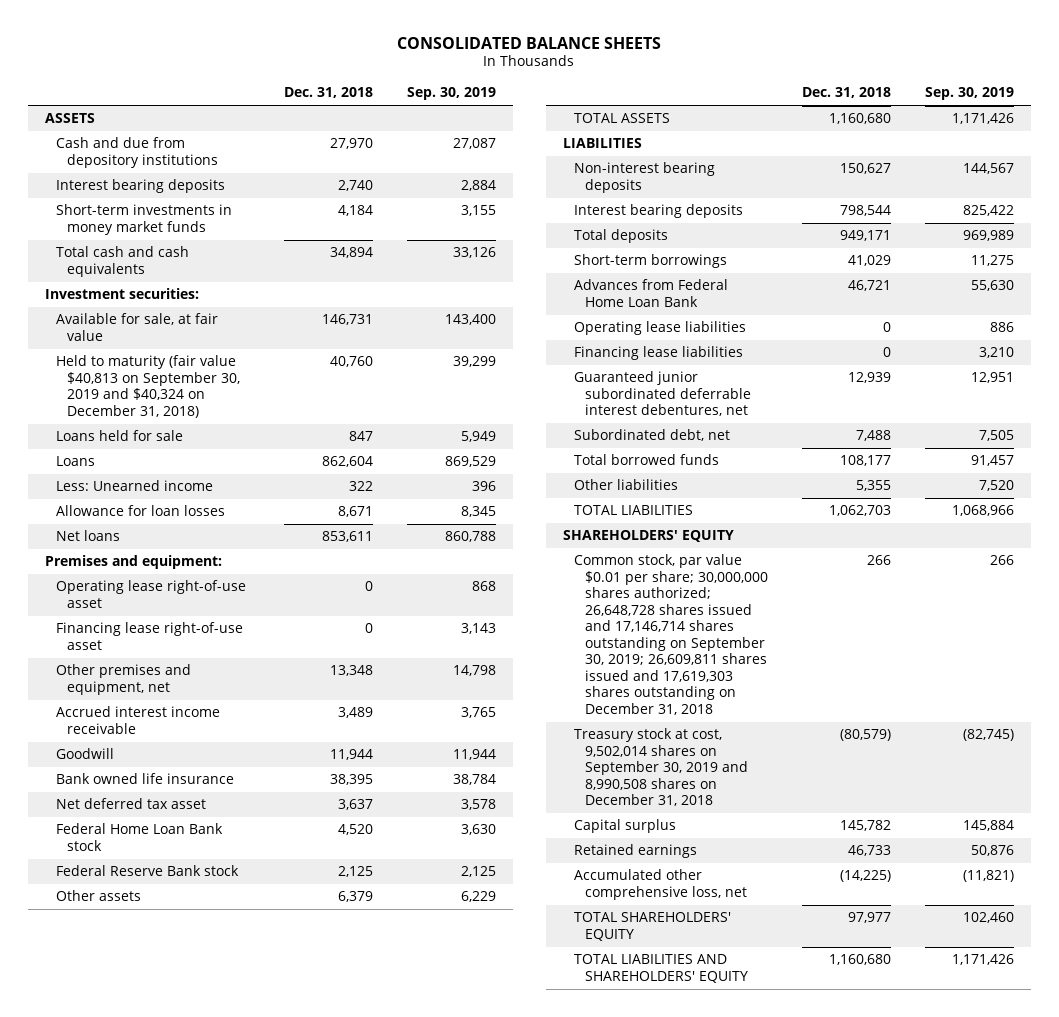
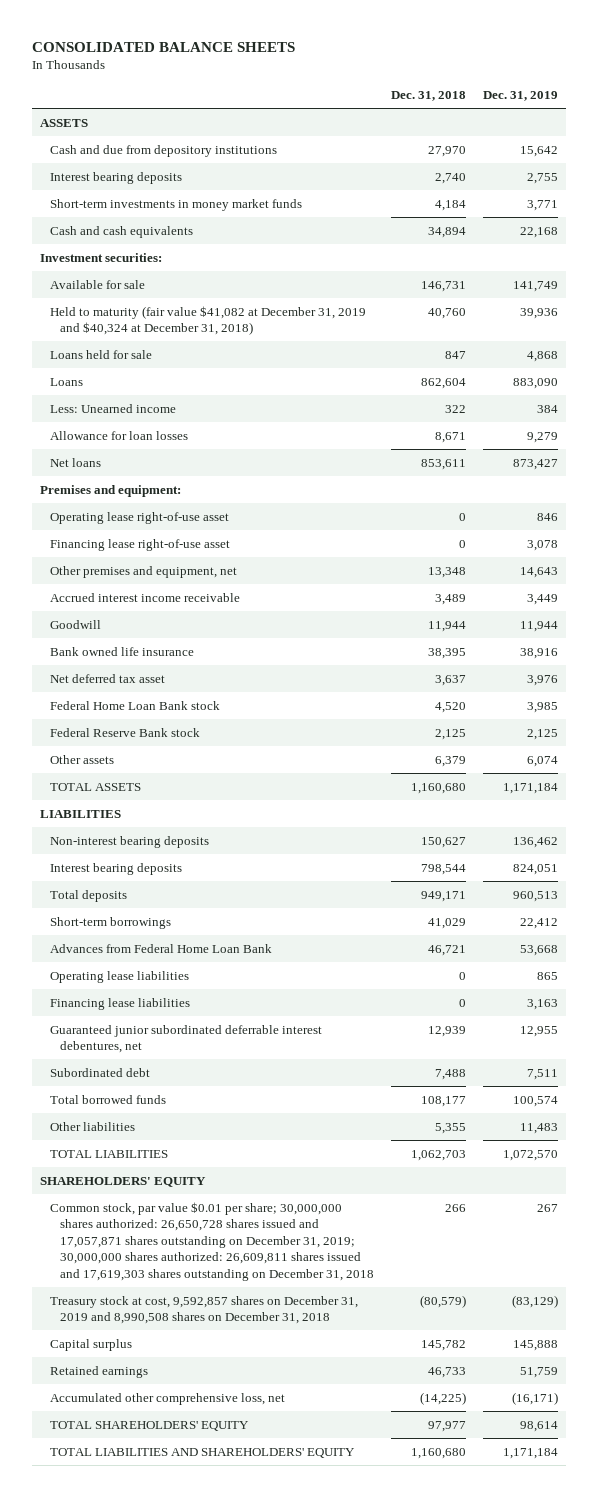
- | Dec. 31, 2018 | Sep. 30, 2019
+ | Dec. 31, 2018 | Dec. 31, 2019
- Total cash and cash equivalents | 34,894 | 33,126
+ Cash and cash equivalents | 34,894 | 22,168
- Available for sale, at fair value | 146,731 | 143,400
- Held to maturity (fair value $40,813 on September 30, 2019 and $40,324 on December 31, 2018) | 40,760 | 39,299
+ Available for sale | 146,731 | 141,749
+ Held to maturity (fair value $41,082 at December 31, 2019 and $40,324 at December 31, 2018) | 40,760 | 39,936
- Subordinated debt, net | 7,488 | 7,505
+ Subordinated debt | 7,488 | 7,511
- Common stock, par value $0.01 per share; 30,000,000 shares authorized; 26,648,728 shares issued and 17,146,714 shares outstanding on September 30, 2019; 26,609,811 shares issued and 17,619,303 shares outstanding on December 31, 2018 | 266 | 266
- Treasury stock at cost, 9,502,014 shares on September 30, 2019 and 8,990,508 shares on December 31, 2018 | (80,579) | (82,745)
+ Common stock, par value $0.01 per share; 30,000,000 shares authorized: 26,650,728 shares issued and 17,057,871 shares outstanding on December 31, 2019; 30,000,000 shares authorized: 26,609,811 shares issued and 17,619,303 shares outstanding on December 31, 2018 | 266 | 267
+ Treasury stock at cost, 9,592,857 shares on December 31, 2019 and 8,990,508 shares on December 31, 2018 | (80,579) | (83,129)

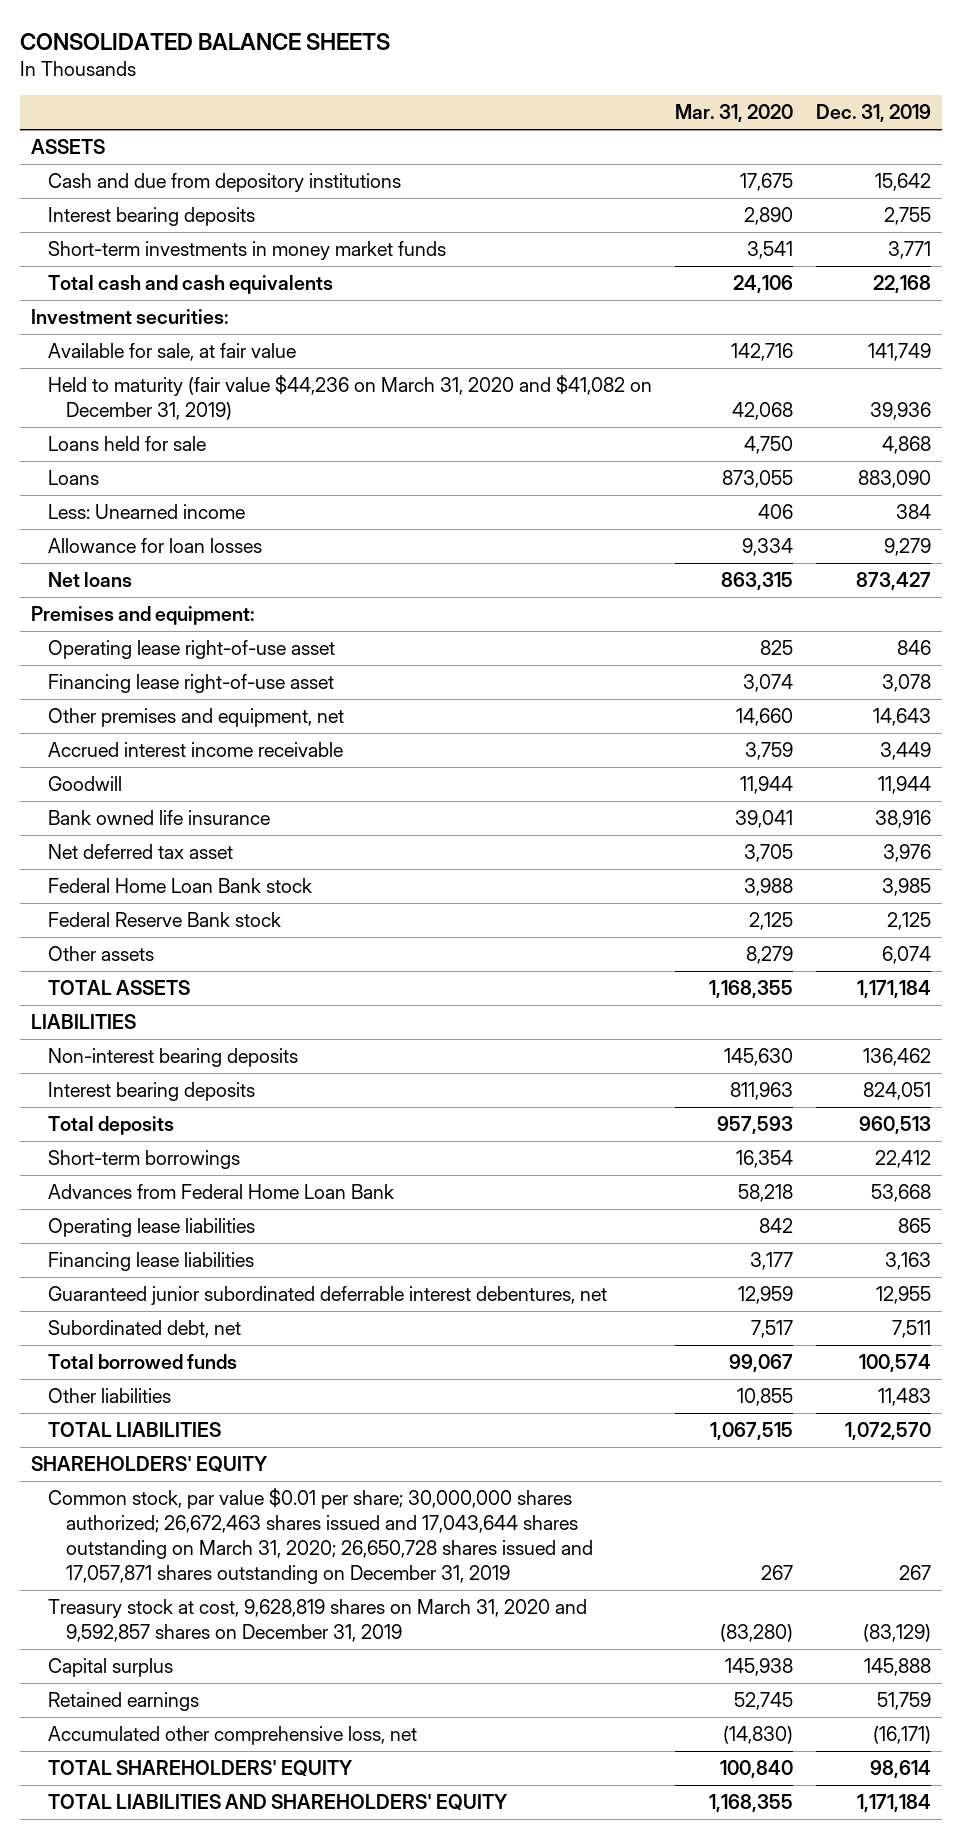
- | Dec. 31, 2018 | Dec. 31, 2019
+ | Mar. 31, 2020 | Dec. 31, 2019
- Cash and cash equivalents | 34,894 | 22,168
+ Total cash and cash equivalents | 24,106 | 22,168
- Available for sale | 146,731 | 141,749
- Held to maturity (fair value $41,082 at December 31, 2019 and $40,324 at December 31, 2018) | 40,760 | 39,936
+ Available for sale, at fair value | 142,716 | 141,749
+ Held to maturity (fair value $44,236 on March 31, 2020 and $41,082 on December 31, 2019) | 42,068 | 39,936
- Subordinated debt | 7,488 | 7,511
+ Subordinated debt, net | 7,517 | 7,511
- Common stock, par value $0.01 per share; 30,000,000 shares authorized: 26,650,728 shares issued and 17,057,871 shares outstanding on December 31, 2019; 30,000,000 shares authorized: 26,609,811 shares issued and 17,619,303 shares outstanding on December 31, 2018 | 266 | 267
- Treasury stock at cost, 9,592,857 shares on December 31, 2019 and 8,990,508 shares on December 31, 2018 | (80,579) | (83,129)
+ Common stock, par value $0.01 per share; 30,000,000 shares authorized; 26,672,463 shares issued and 17,043,644 shares outstanding on March 31, 2020; 26,650,728 shares issued and 17,057,871 shares outstanding on December 31, 2019 | 267 | 267
+ Treasury stock at cost, 9,628,819 shares on March 31, 2020 and 9,592,857 shares on December 31, 2019 | (83,280) | (83,129)

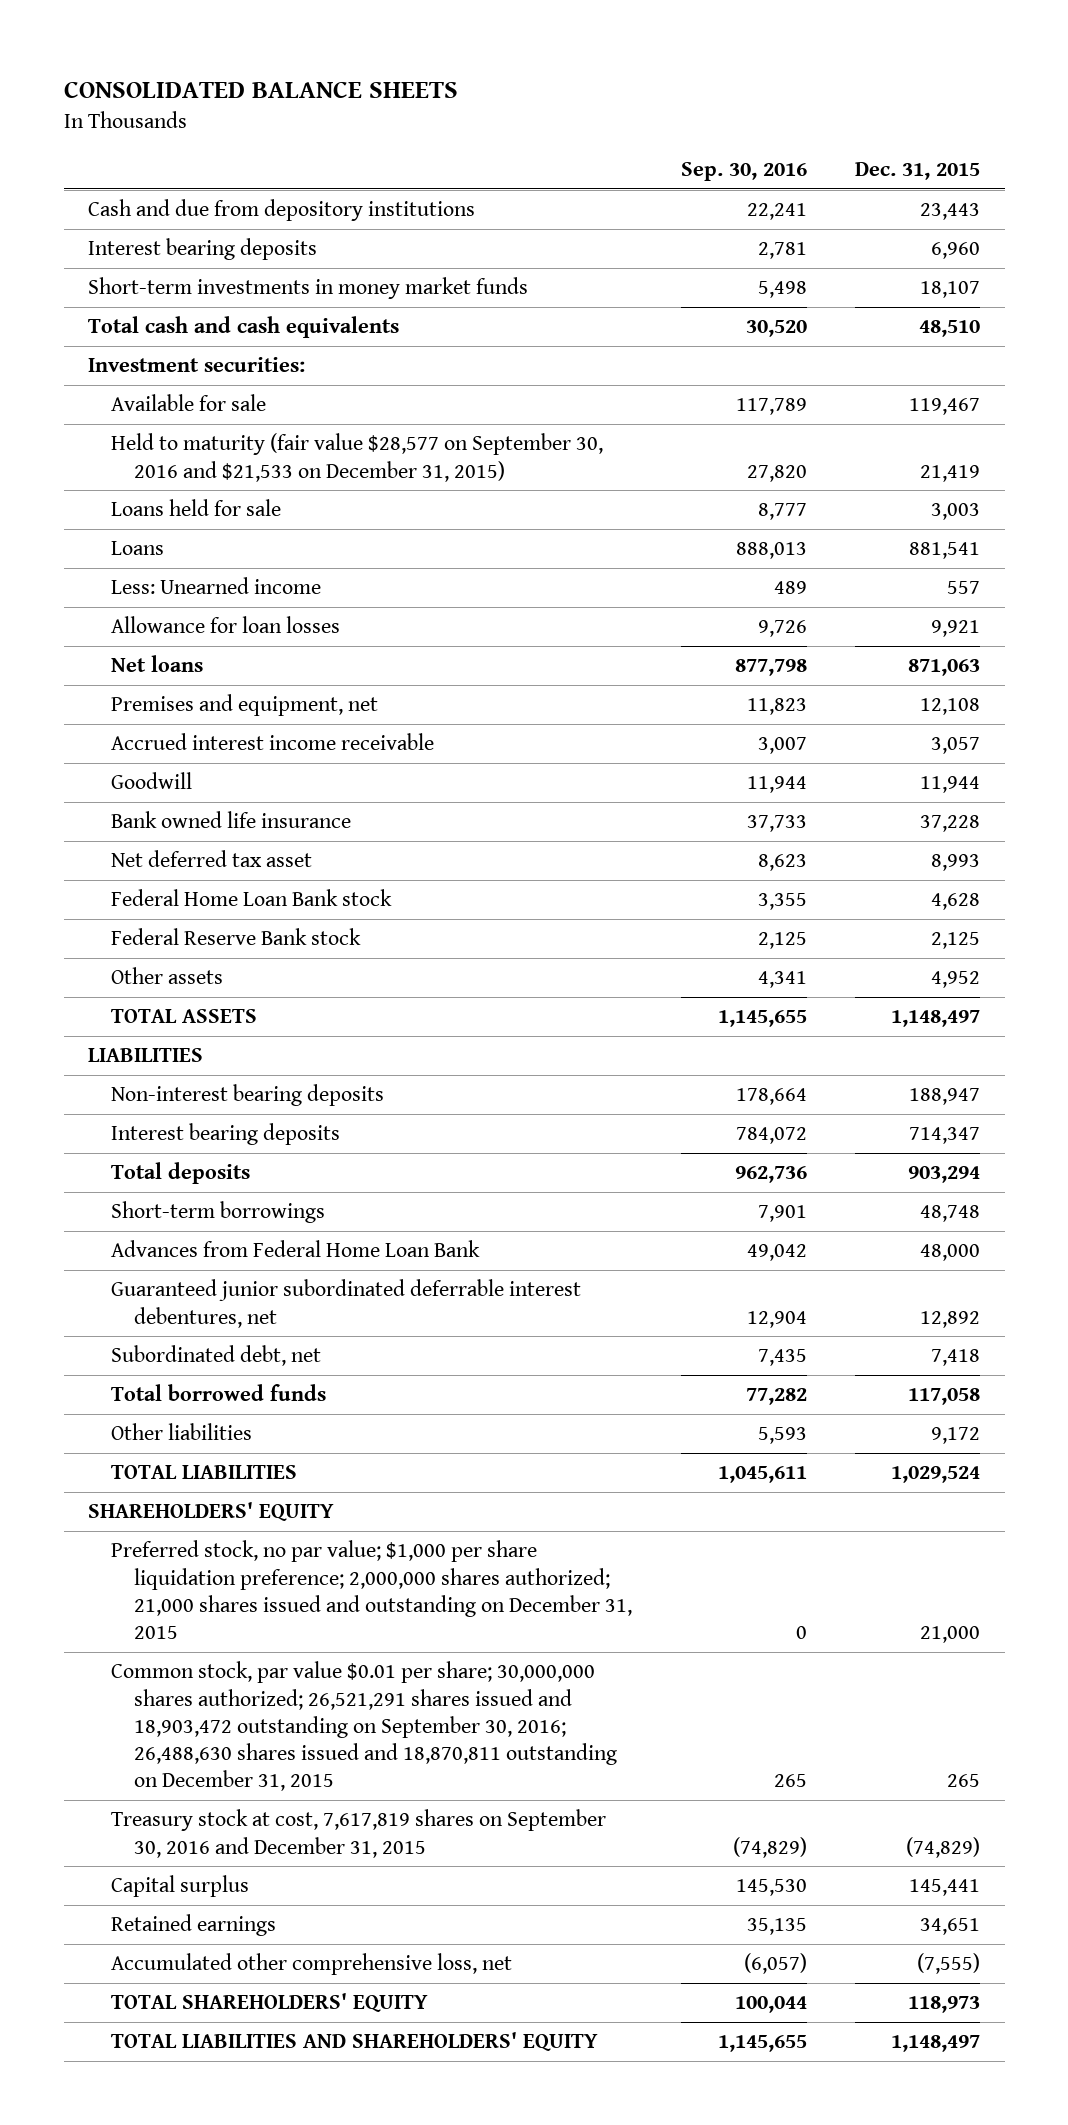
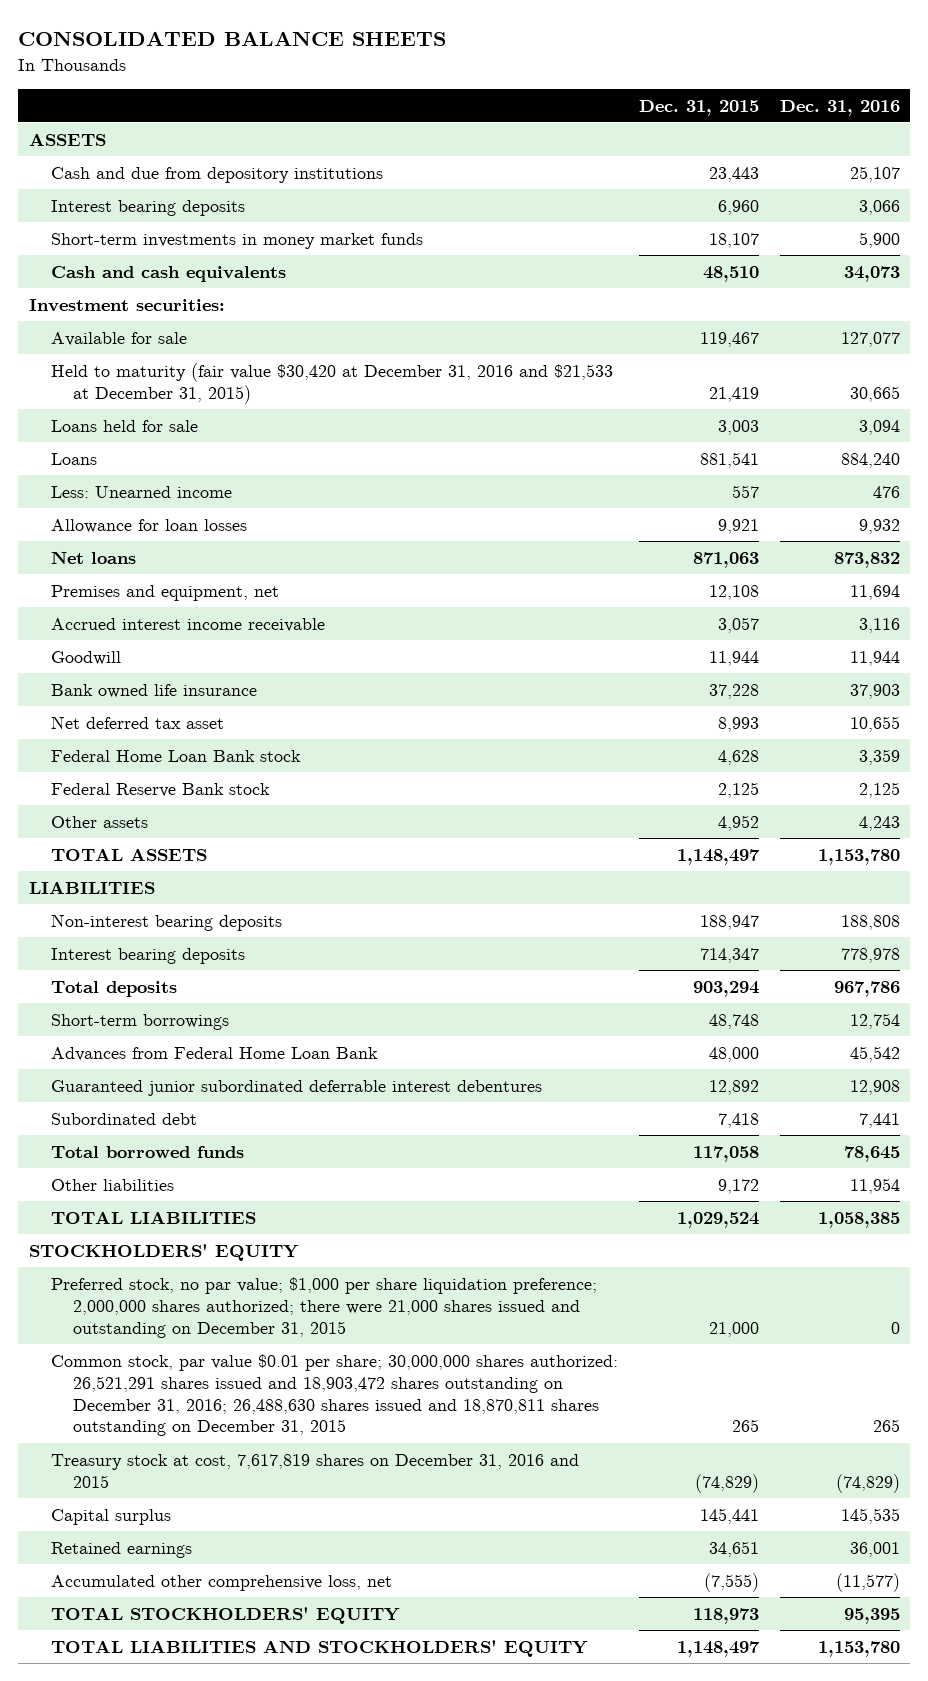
- | Sep. 30, 2016 | Dec. 31, 2015
+ | Dec. 31, 2015 | Dec. 31, 2016
+ ASSETS
- Total cash and cash equivalents | 30,520 | 48,510
+ Cash and cash equivalents | 48,510 | 34,073
- Held to maturity (fair value $28,577 on September 30, 2016 and $21,533 on December 31, 2015) | 27,820 | 21,419
+ Held to maturity (fair value $30,420 at December 31, 2016 and $21,533 at December 31, 2015) | 21,419 | 30,665
- Guaranteed junior subordinated deferrable interest debentures, net | 12,904 | 12,892
- Subordinated debt, net | 7,435 | 7,418
+ Guaranteed junior subordinated deferrable interest debentures | 12,892 | 12,908
+ Subordinated debt | 7,418 | 7,441
- SHAREHOLDERS' EQUITY
- Preferred stock, no par value; $1,000 per share liquidation preference; 2,000,000 shares authorized; 21,000 shares issued and outstanding on December 31, 2015 | 0 | 21,000
- Common stock, par value $0.01 per share; 30,000,000 shares authorized; 26,521,291 shares issued and 18,903,472 outstanding on September 30, 2016; 26,488,630 shares issued and 18,870,811 outstanding on December 31, 2015 | 265 | 265
- Treasury stock at cost, 7,617,819 shares on September 30, 2016 and December 31, 2015 | (74,829) | (74,829)
+ STOCKHOLDERS' EQUITY
+ Preferred stock, no par value; $1,000 per share liquidation preference; 2,000,000 shares authorized; there were 21,000 shares issued and outstanding on December 31, 2015 | 21,000 | 0
+ Common stock, par value $0.01 per share; 30,000,000 shares authorized: 26,521,291 shares issued and 18,903,472 shares outstanding on December 31, 2016; 26,488,630 shares issued and 18,870,811 shares outstanding on December 31, 2015 | 265 | 265
+ Treasury stock at cost, 7,617,819 shares on December 31, 2016 and 2015 | (74,829) | (74,829)
- TOTAL SHAREHOLDERS' EQUITY | 100,044 | 118,973
- TOTAL LIABILITIES AND SHAREHOLDERS' EQUITY | 1,145,655 | 1,148,497
+ TOTAL STOCKHOLDERS' EQUITY | 118,973 | 95,395
+ TOTAL LIABILITIES AND STOCKHOLDERS' EQUITY | 1,148,497 | 1,153,780

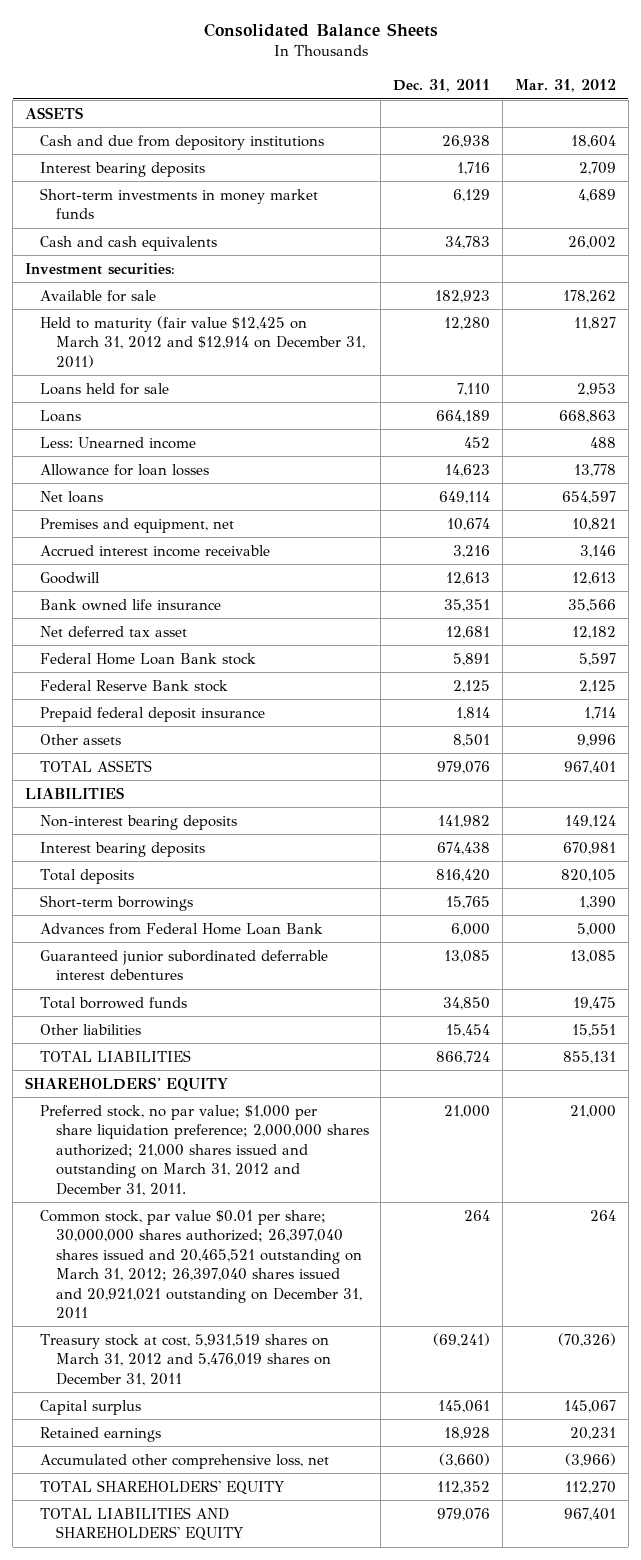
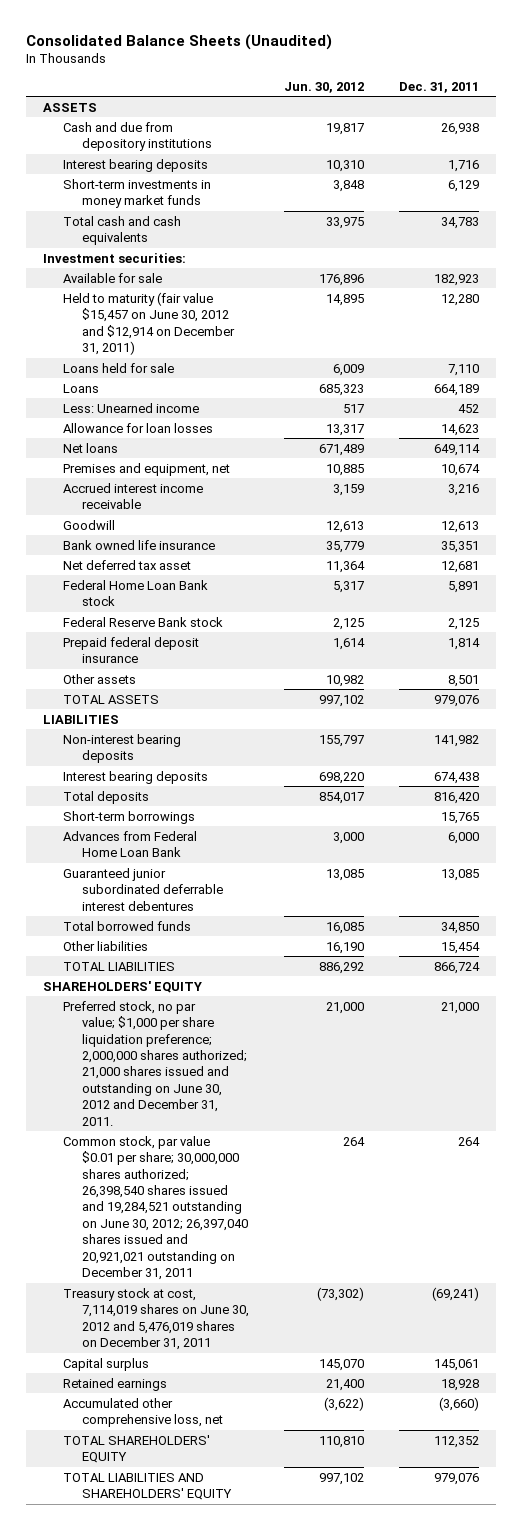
- Consolidated Balance Sheets
+ Consolidated Balance Sheets (Unaudited)
- | Dec. 31, 2011 | Mar. 31, 2012
+ | Jun. 30, 2012 | Dec. 31, 2011
- Cash and cash equivalents | 34,783 | 26,002
+ Total cash and cash equivalents | 33,975 | 34,783
- Held to maturity (fair value $12,425 on March 31, 2012 and $12,914 on December 31, 2011) | 12,280 | 11,827
+ Held to maturity (fair value $15,457 on June 30, 2012 and $12,914 on December 31, 2011) | 14,895 | 12,280
- Preferred stock, no par value; $1,000 per share liquidation preference; 2,000,000 shares authorized; 21,000 shares issued and outstanding on March 31, 2012 and December 31, 2011. | 21,000 | 21,000
- Common stock, par value $0.01 per share; 30,000,000 shares authorized; 26,397,040 shares issued and 20,465,521 outstanding on March 31, 2012; 26,397,040 shares issued and 20,921,021 outstanding on December 31, 2011 | 264 | 264
- Treasury stock at cost, 5,931,519 shares on March 31, 2012 and 5,476,019 shares on December 31, 2011 | (69,241) | (70,326)
+ Preferred stock, no par value; $1,000 per share liquidation preference; 2,000,000 shares authorized; 21,000 shares issued and outstanding on June 30, 2012 and December 31, 2011. | 21,000 | 21,000
+ Common stock, par value $0.01 per share; 30,000,000 shares authorized; 26,398,540 shares issued and 19,284,521 outstanding on June 30, 2012; 26,397,040 shares issued and 20,921,021 outstanding on December 31, 2011 | 264 | 264
+ Treasury stock at cost, 7,114,019 shares on June 30, 2012 and 5,476,019 shares on December 31, 2011 | (73,302) | (69,241)

